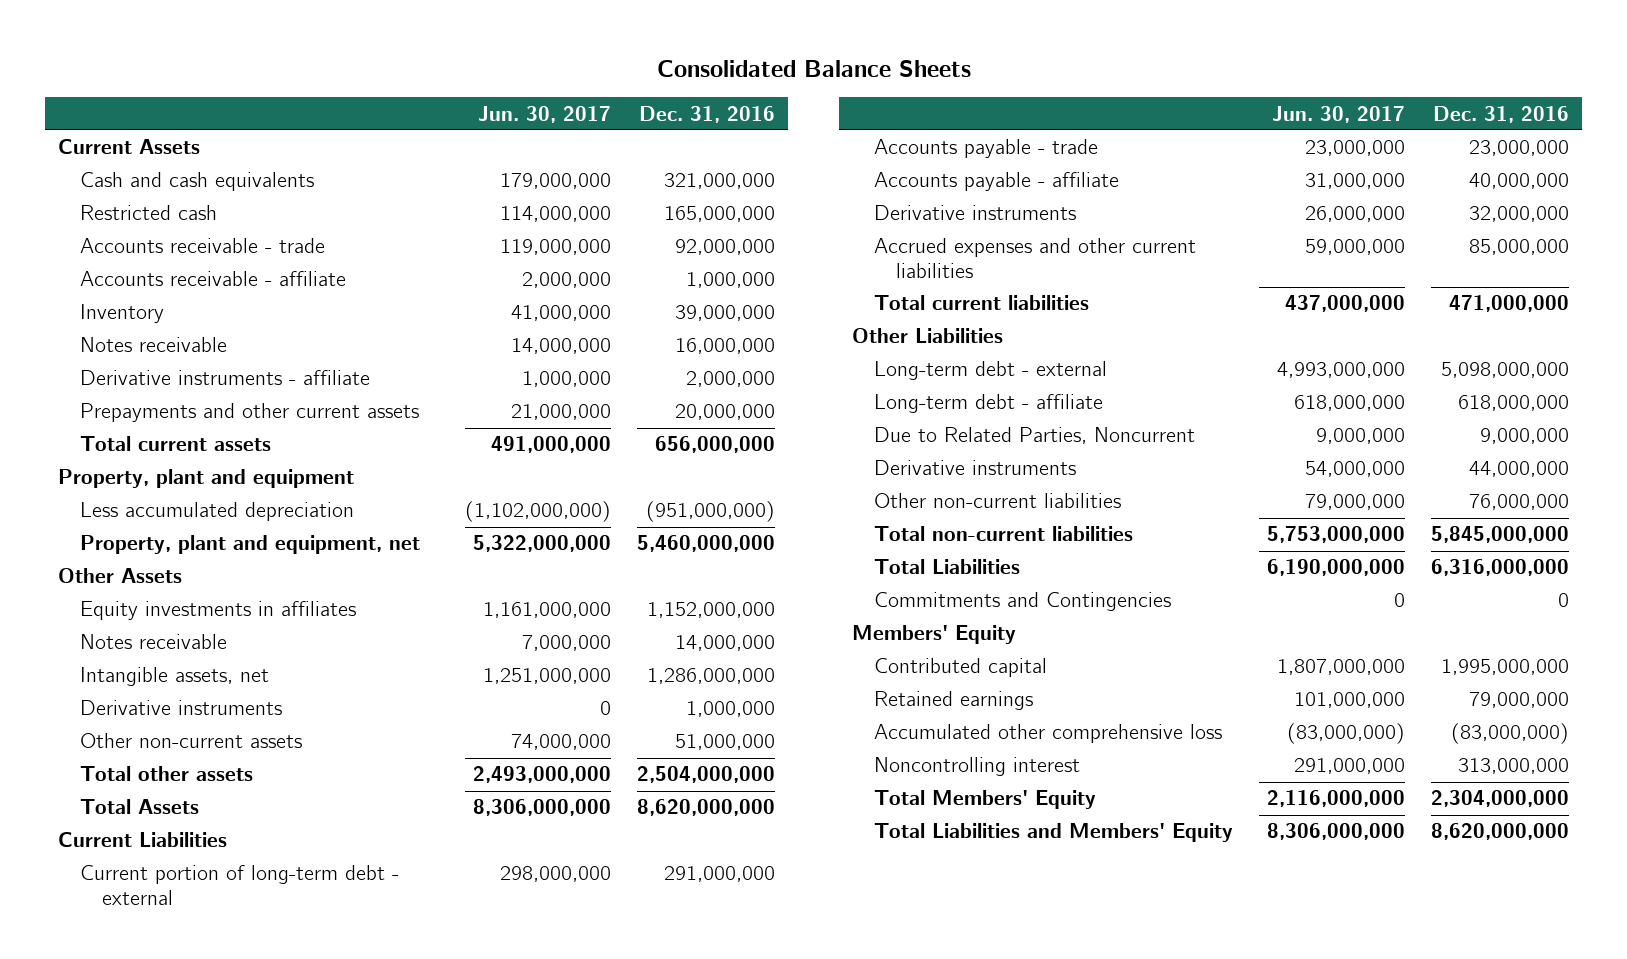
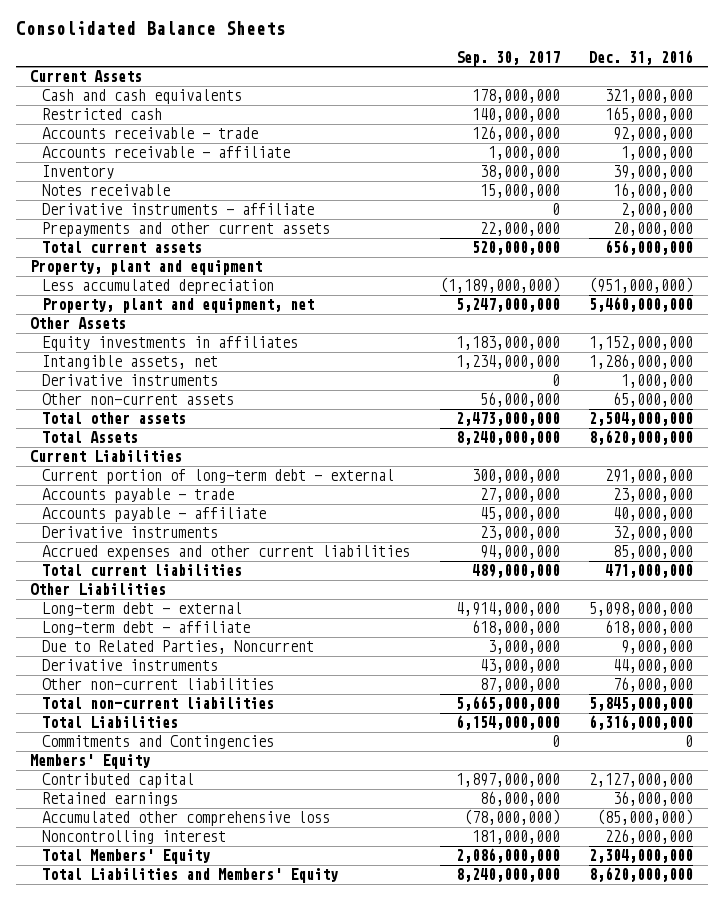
- | Jun. 30, 2017 | Dec. 31, 2016
+ | Sep. 30, 2017 | Dec. 31, 2016
- Notes receivable | 7,000,000 | 14,000,000
- Other non-current assets | 74,000,000 | 51,000,000
+ Other non-current assets | 56,000,000 | 65,000,000
- Contributed capital | 1,807,000,000 | 1,995,000,000
- Retained earnings | 101,000,000 | 79,000,000
- Accumulated other comprehensive loss | (83,000,000) | (83,000,000)
- Noncontrolling interest | 291,000,000 | 313,000,000
+ Contributed capital | 1,897,000,000 | 2,127,000,000
+ Retained earnings | 86,000,000 | 36,000,000
+ Accumulated other comprehensive loss | (78,000,000) | (85,000,000)
+ Noncontrolling interest | 181,000,000 | 226,000,000

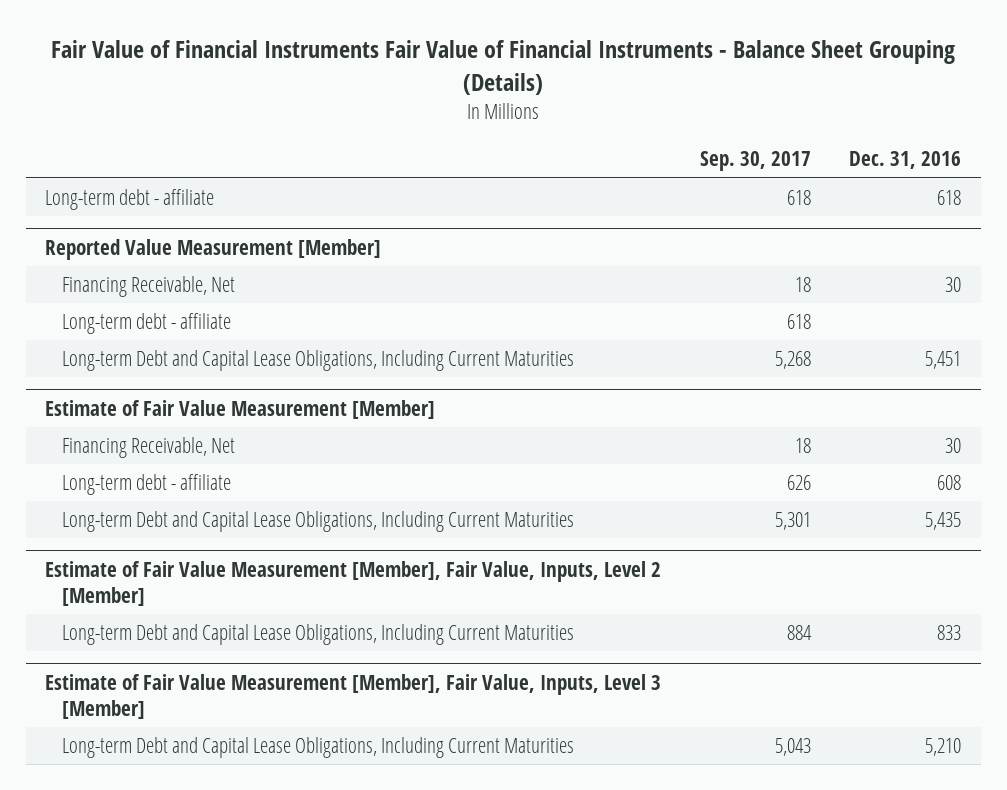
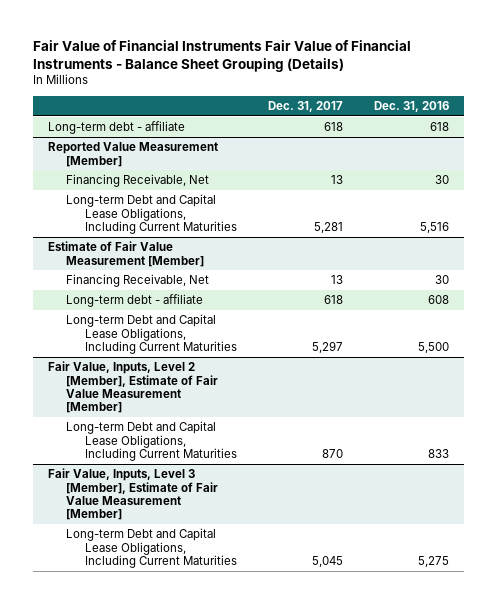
- | Sep. 30, 2017 | Dec. 31, 2016
+ | Dec. 31, 2017 | Dec. 31, 2016
@ Reported Value Measurement [Member]
- Long-term debt - affiliate | 618 |
- Long-term Debt and Capital Lease Obligations, Including Current Maturities | 5,268 | 5,451
+ Long-term Debt and Capital Lease Obligations, Including Current Maturities | 5,281 | 5,516
@ Estimate of Fair Value Measurement [Member]
- Long-term Debt and Capital Lease Obligations, Including Current Maturities | 5,301 | 5,435
- Estimate of Fair Value Measurement [Member], Fair Value, Inputs, Level 2 [Member]
@ Estimate of Fair Value Measurement [Member]
+ Long-term Debt and Capital Lease Obligations, Including Current Maturities | 5,297 | 5,500
+ Fair Value, Inputs, Level 2 [Member], Estimate of Fair Value Measurement [Member]
- Estimate of Fair Value Measurement [Member], Fair Value, Inputs, Level 3 [Member]
- Long-term Debt and Capital Lease Obligations, Including Current Maturities | 5,043 | 5,210
+ Fair Value, Inputs, Level 3 [Member], Estimate of Fair Value Measurement [Member]
+ Long-term Debt and Capital Lease Obligations, Including Current Maturities | 5,045 | 5,275

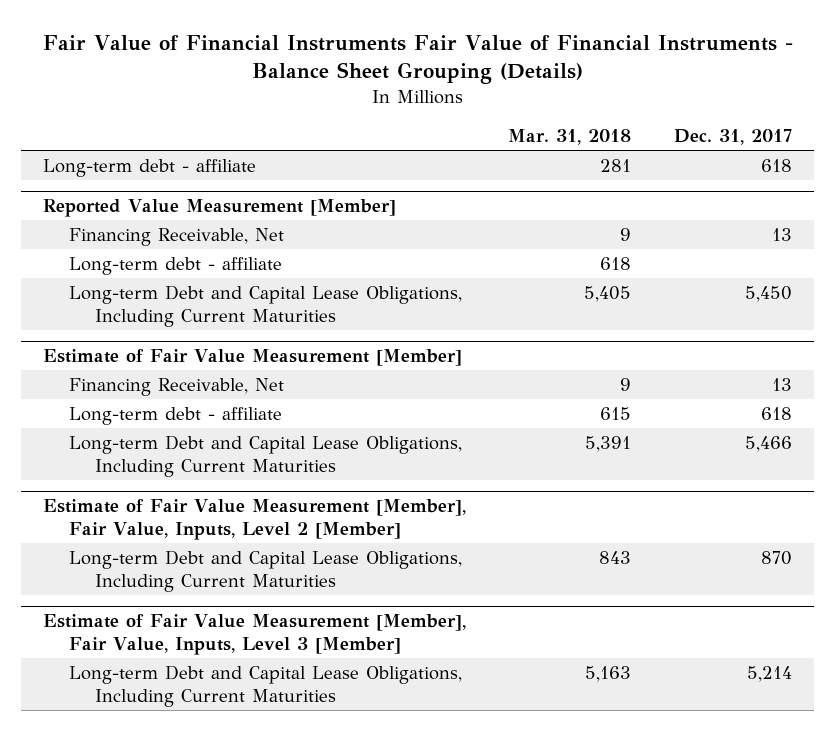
- | Dec. 31, 2017 | Dec. 31, 2016
+ | Mar. 31, 2018 | Dec. 31, 2017
@ Reported Value Measurement [Member]
- Long-term Debt and Capital Lease Obligations, Including Current Maturities | 5,281 | 5,516
+ Long-term debt - affiliate | 618 |
+ Long-term Debt and Capital Lease Obligations, Including Current Maturities | 5,405 | 5,450
@ Estimate of Fair Value Measurement [Member]
- Long-term Debt and Capital Lease Obligations, Including Current Maturities | 5,297 | 5,500
- Fair Value, Inputs, Level 2 [Member], Estimate of Fair Value Measurement [Member]
@ Estimate of Fair Value Measurement [Member]
+ Long-term Debt and Capital Lease Obligations, Including Current Maturities | 5,391 | 5,466
+ Estimate of Fair Value Measurement [Member], Fair Value, Inputs, Level 2 [Member]
- Fair Value, Inputs, Level 3 [Member], Estimate of Fair Value Measurement [Member]
- Long-term Debt and Capital Lease Obligations, Including Current Maturities | 5,045 | 5,275
+ Estimate of Fair Value Measurement [Member], Fair Value, Inputs, Level 3 [Member]
+ Long-term Debt and Capital Lease Obligations, Including Current Maturities | 5,163 | 5,214

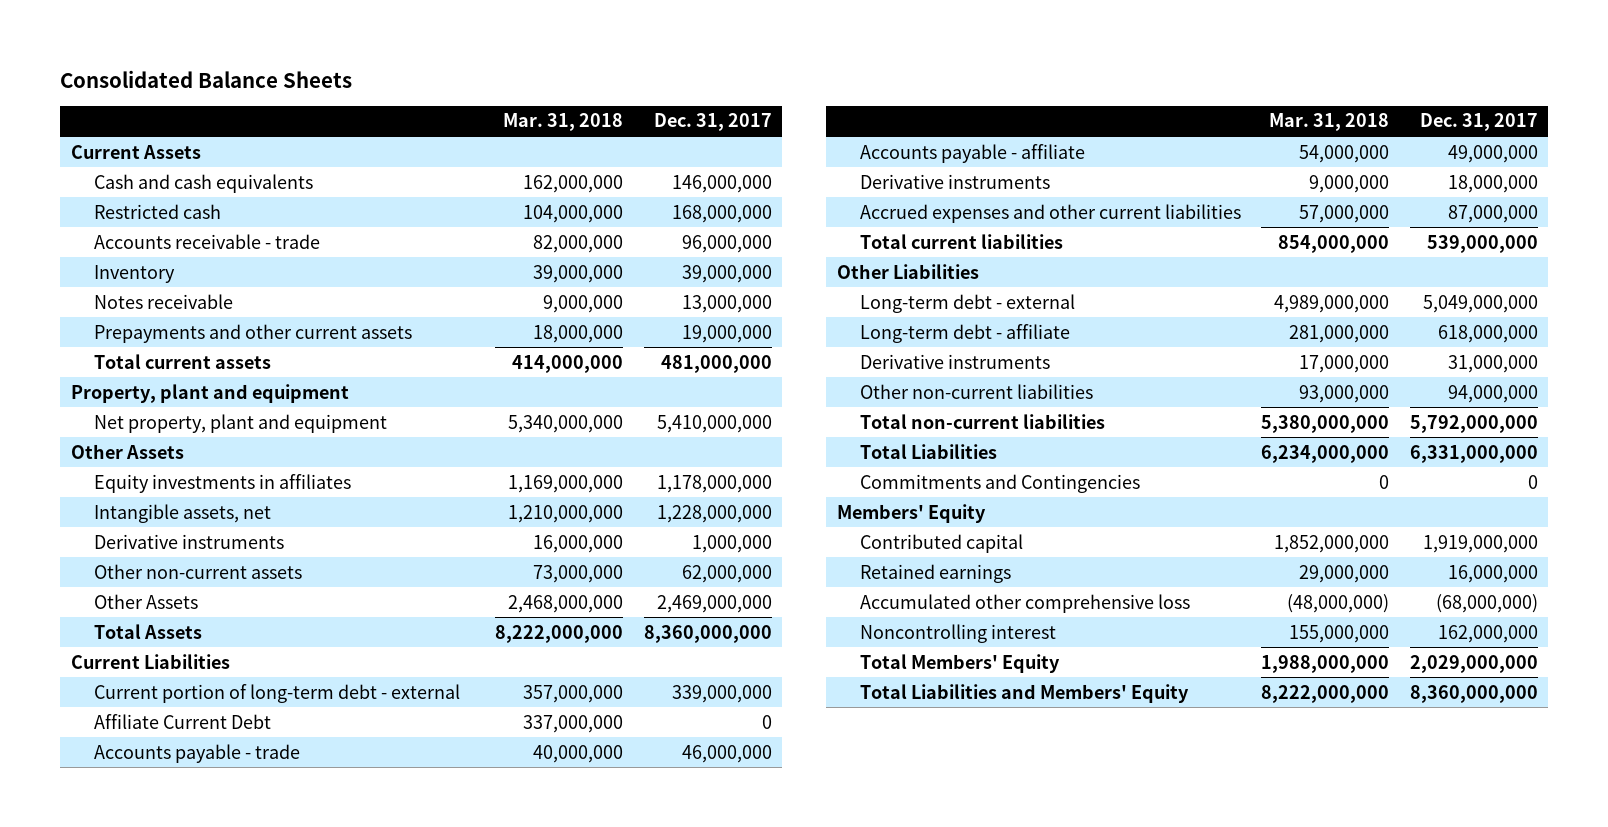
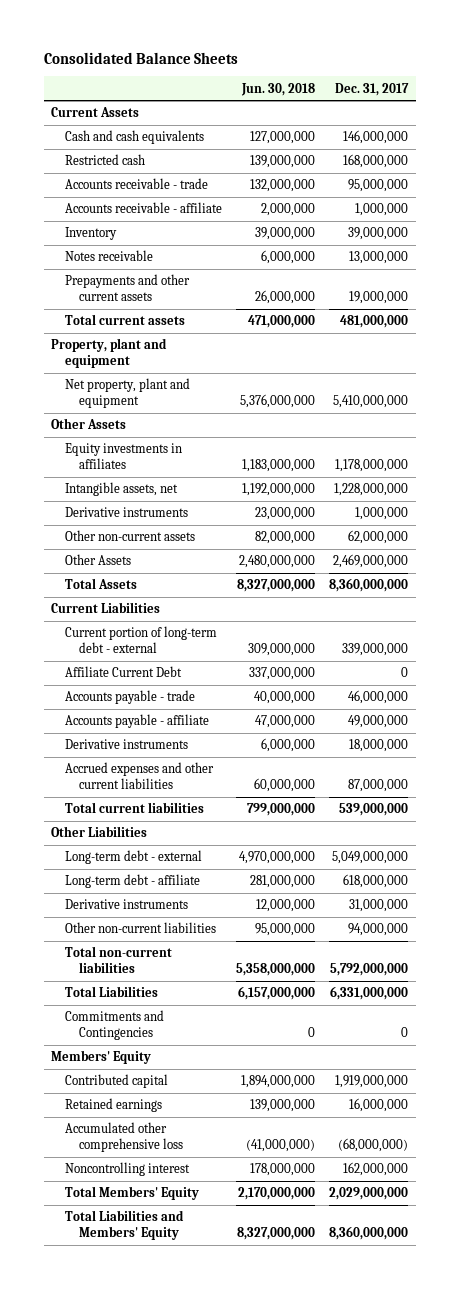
- | Mar. 31, 2018 | Dec. 31, 2017
+ | Jun. 30, 2018 | Dec. 31, 2017
- Accounts receivable - trade | 82,000,000 | 96,000,000
+ Accounts receivable - trade | 132,000,000 | 95,000,000
+ Accounts receivable - affiliate | 2,000,000 | 1,000,000

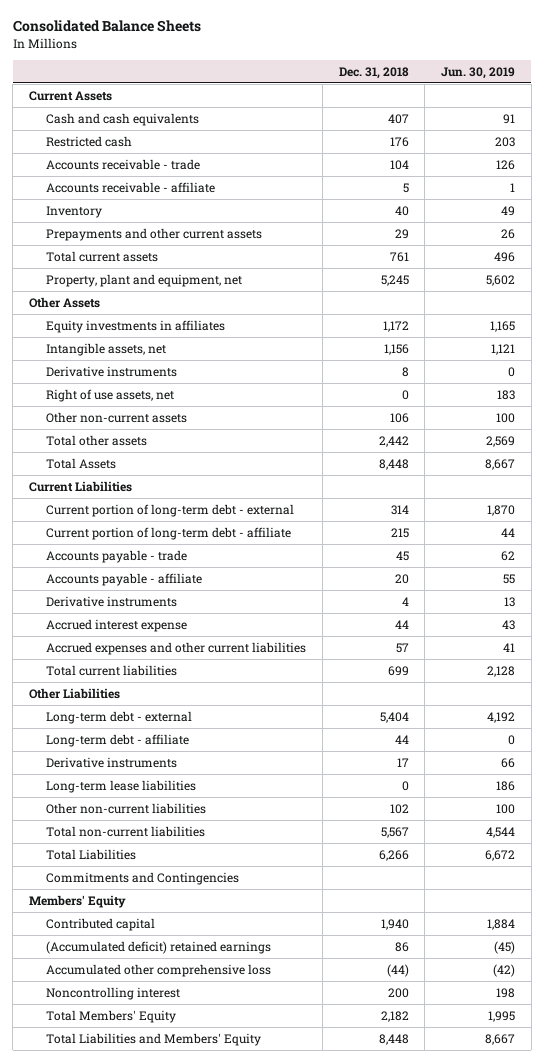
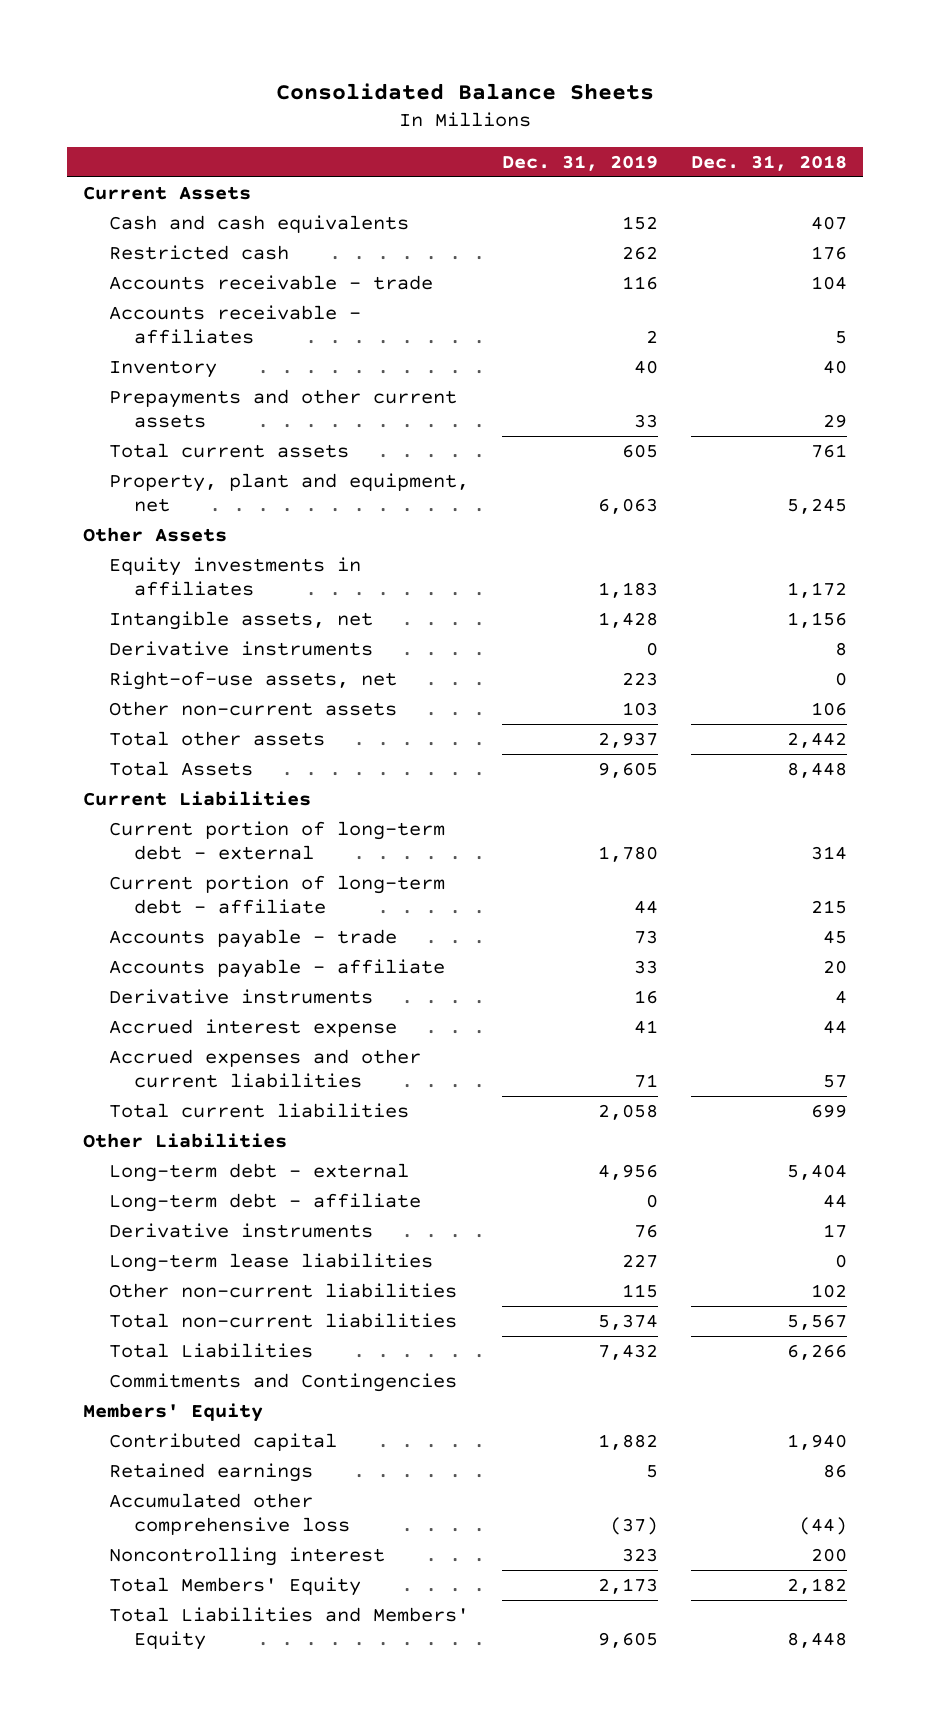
- | Dec. 31, 2018 | Jun. 30, 2019
+ | Dec. 31, 2019 | Dec. 31, 2018
- Accounts receivable - affiliate | 5 | 1
+ Accounts receivable - affiliates | 2 | 5
- Right of use assets, net | 0 | 183
+ Right-of-use assets, net | 223 | 0
- (Accumulated deficit) retained earnings | 86 | (45)
+ Retained earnings | 5 | 86

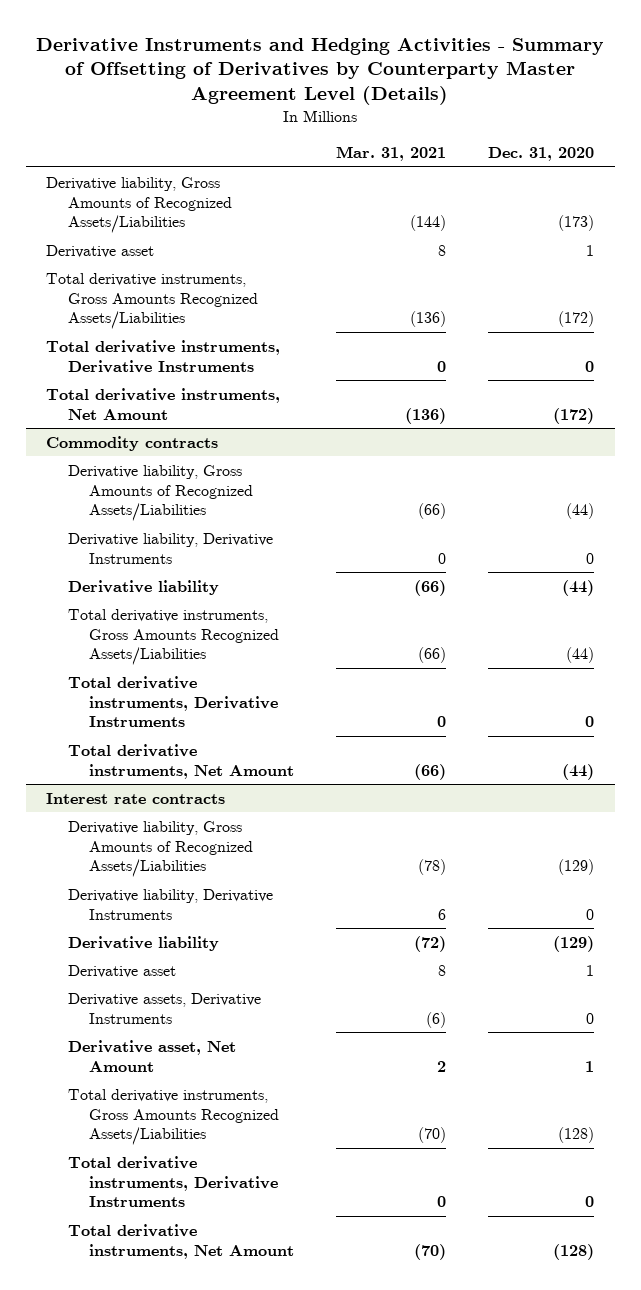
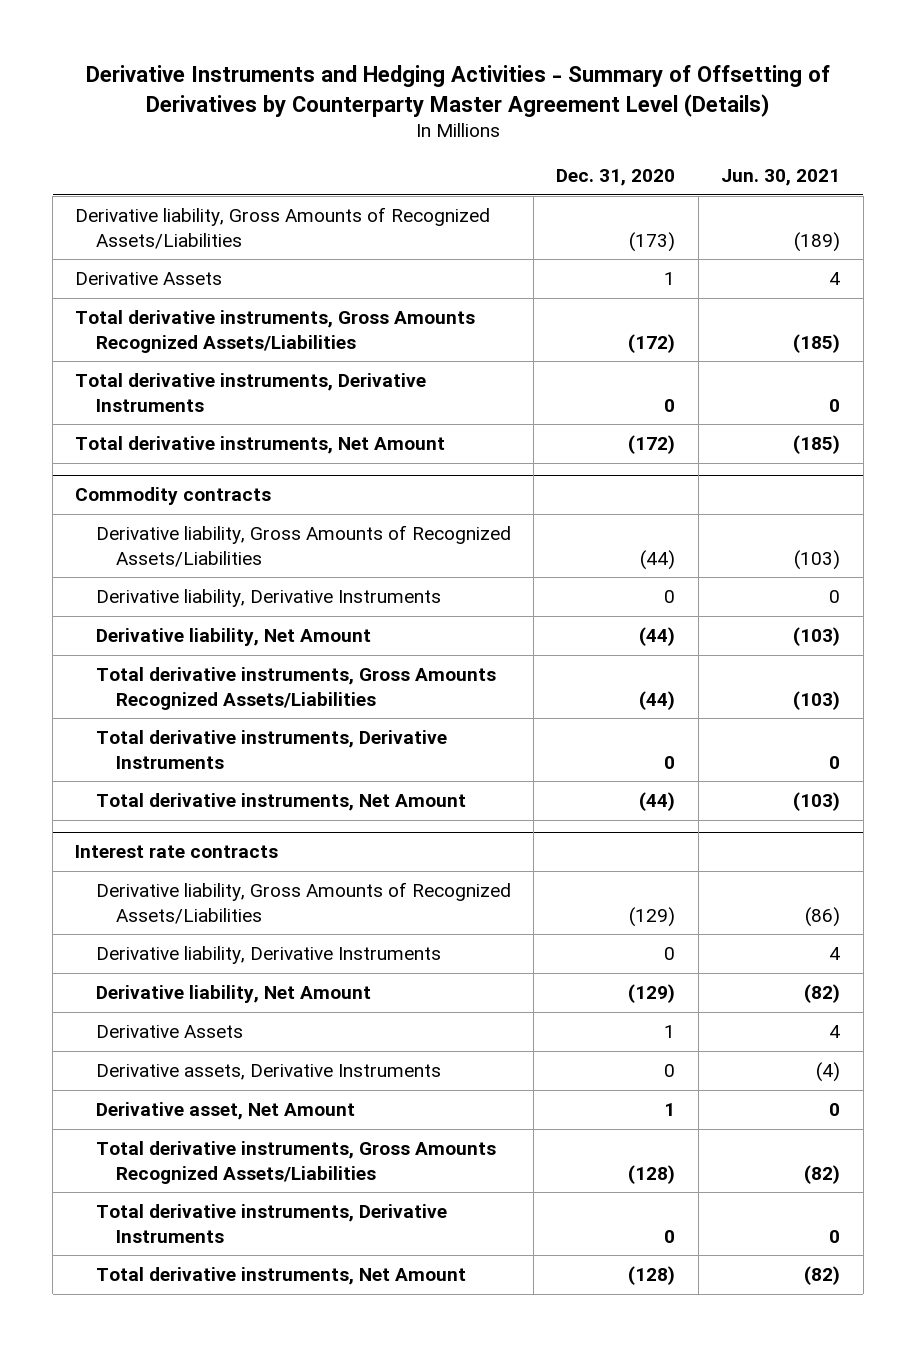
- | Mar. 31, 2021 | Dec. 31, 2020
+ | Dec. 31, 2020 | Jun. 30, 2021
- Derivative asset | 8 | 1
+ Derivative Assets | 1 | 4
@ Commodity contracts
- Derivative liability | (66) | (44)
+ Derivative liability, Net Amount | (44) | (103)
@ Interest rate contracts
- Derivative liability | (72) | (129)
- Derivative asset | 8 | 1
+ Derivative liability, Net Amount | (129) | (82)
+ Derivative Assets | 1 | 4

